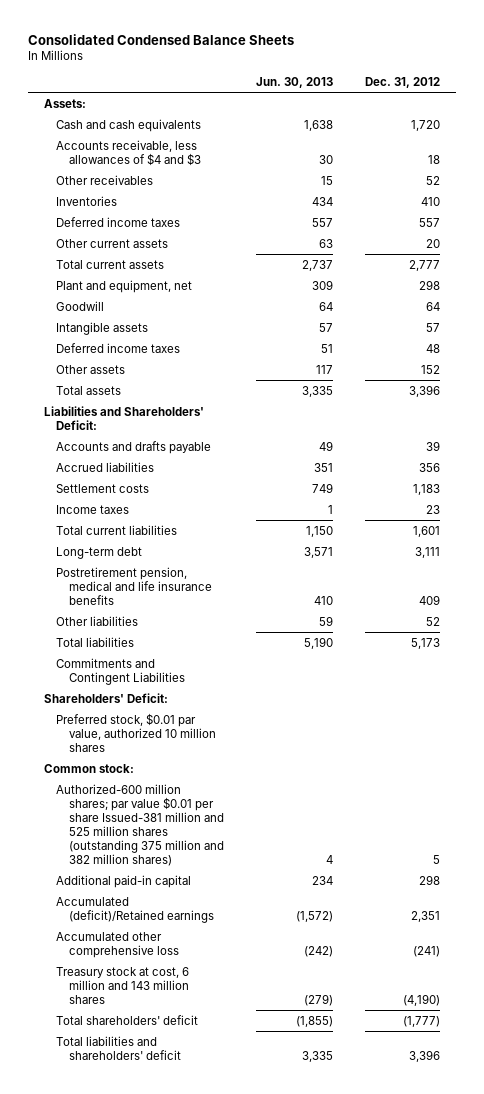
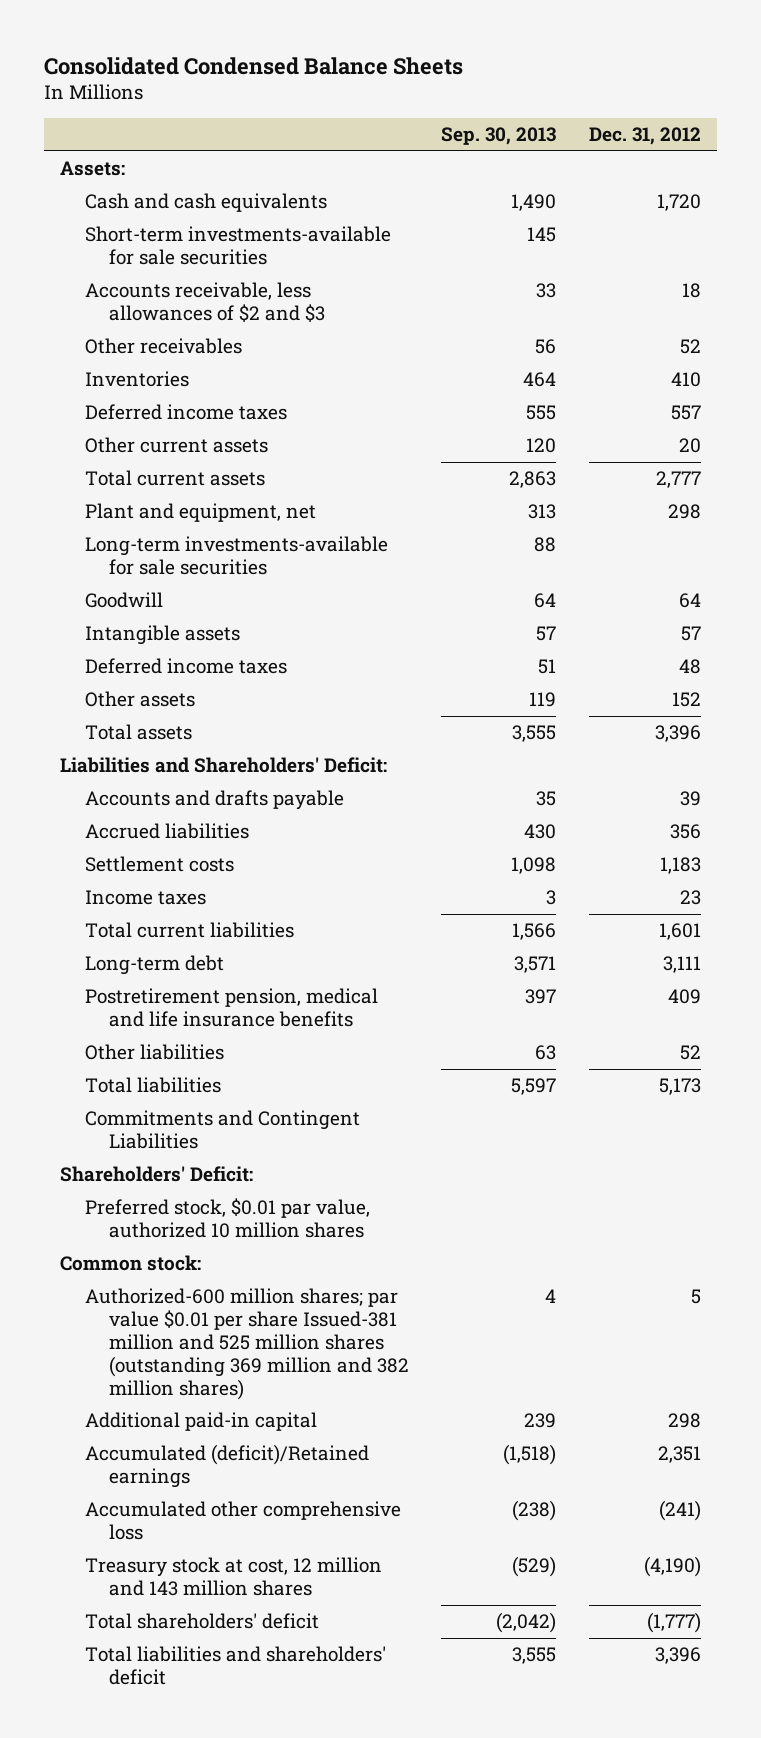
- | Jun. 30, 2013 | Dec. 31, 2012
+ | Sep. 30, 2013 | Dec. 31, 2012
- Accounts receivable, less allowances of $4 and $3 | 30 | 18
+ Short-term investments-available for sale securities | 145 |
+ Accounts receivable, less allowances of $2 and $3 | 33 | 18
+ Long-term investments-available for sale securities | 88 |
- Authorized-600 million shares; par value $0.01 per share Issued-381 million and 525 million shares (outstanding 375 million and 382 million shares) | 4 | 5
+ Authorized-600 million shares; par value $0.01 per share Issued-381 million and 525 million shares (outstanding 369 million and 382 million shares) | 4 | 5
- Treasury stock at cost, 6 million and 143 million shares | (279) | (4,190)
+ Treasury stock at cost, 12 million and 143 million shares | (529) | (4,190)

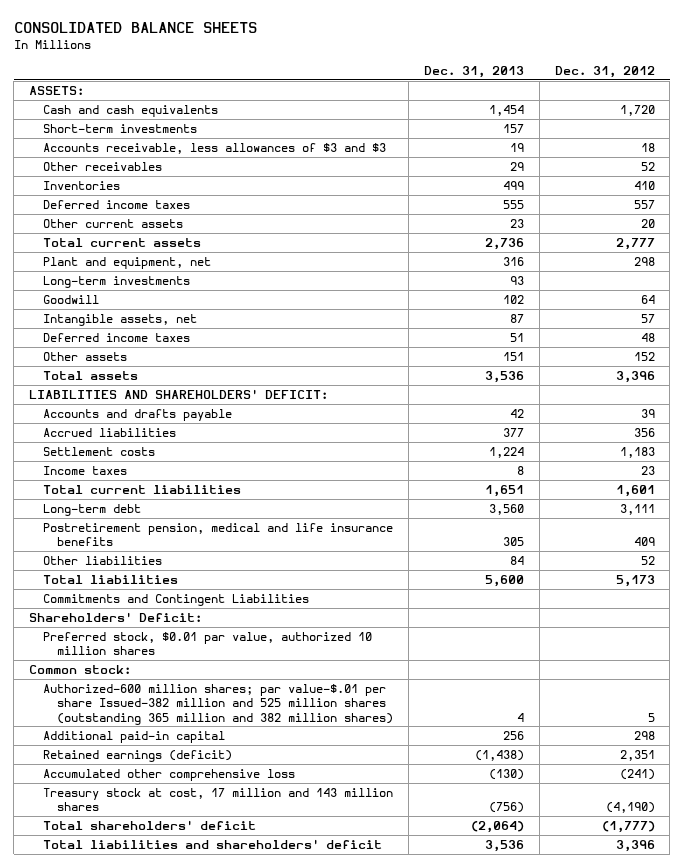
- Consolidated Condensed Balance Sheets
+ CONSOLIDATED BALANCE SHEETS
- | Sep. 30, 2013 | Dec. 31, 2012
+ | Dec. 31, 2013 | Dec. 31, 2012
- Assets:
+ ASSETS:
- Short-term investments-available for sale securities | 145 |
- Accounts receivable, less allowances of $2 and $3 | 33 | 18
+ Short-term investments | 157 |
+ Accounts receivable, less allowances of $3 and $3 | 19 | 18
- Long-term investments-available for sale securities | 88 |
+ Long-term investments | 93 |
- Intangible assets | 57 | 57
+ Intangible assets, net | 87 | 57
- Liabilities and Shareholders' Deficit:
+ LIABILITIES AND SHAREHOLDERS' DEFICIT:
- Authorized-600 million shares; par value $0.01 per share Issued-381 million and 525 million shares (outstanding 369 million and 382 million shares) | 4 | 5
+ Authorized-600 million shares; par value-$.01 per share Issued-382 million and 525 million shares (outstanding 365 million and 382 million shares) | 4 | 5
- Accumulated (deficit)/Retained earnings | (1,518) | 2,351
+ Retained earnings (deficit) | (1,438) | 2,351
- Treasury stock at cost, 12 million and 143 million shares | (529) | (4,190)
+ Treasury stock at cost, 17 million and 143 million shares | (756) | (4,190)

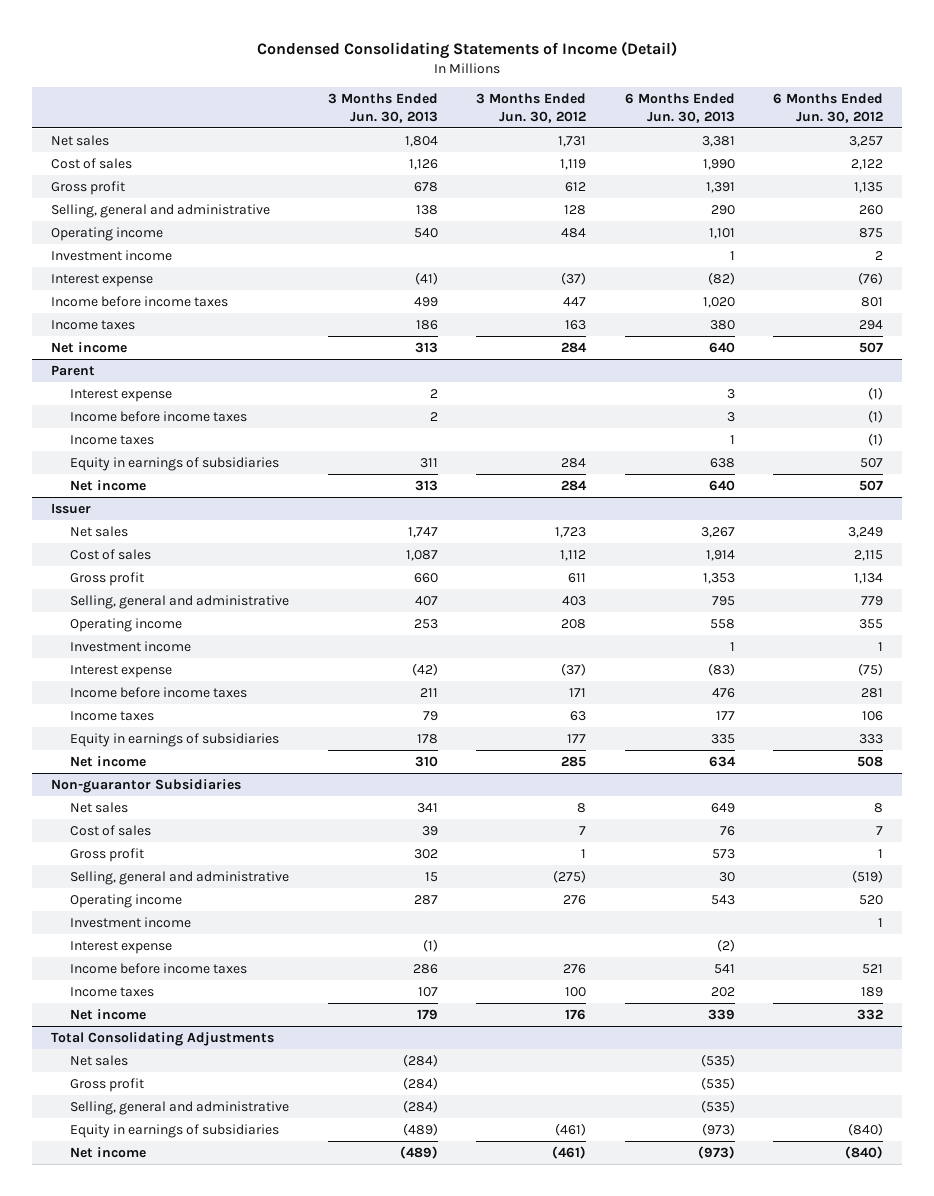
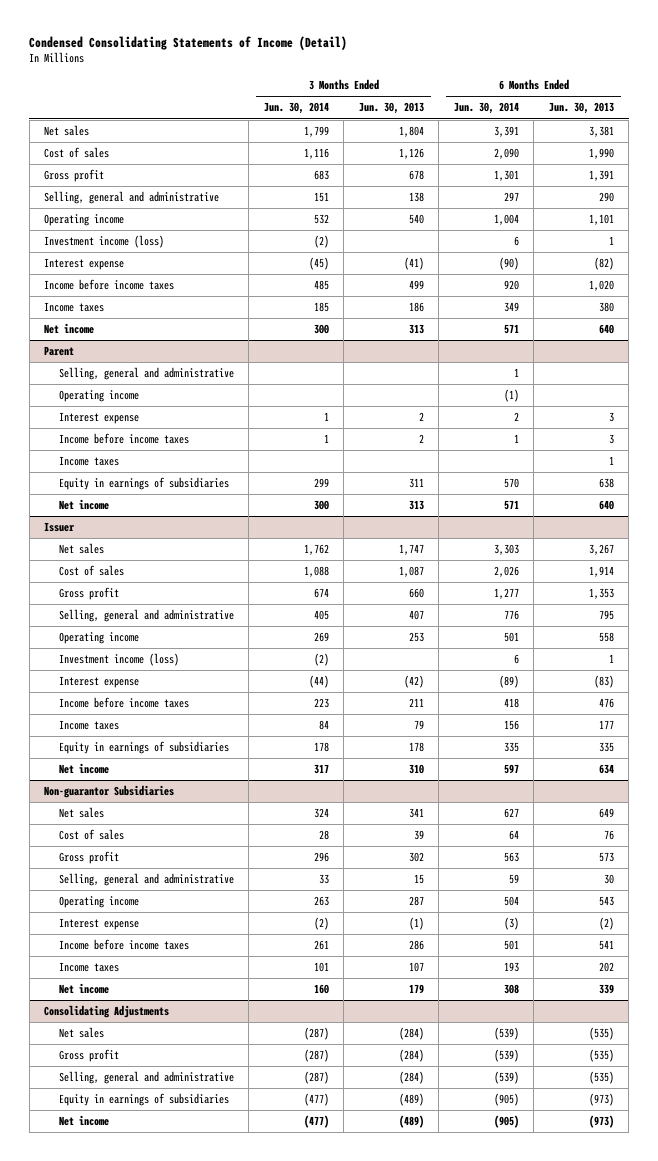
- | 3 Months Ended Jun. 30, 2013 | 3 Months Ended Jun. 30, 2012 | 6 Months Ended Jun. 30, 2013 | 6 Months Ended Jun. 30, 2012
+ | 3 Months Ended Jun. 30, 2014 | 3 Months Ended Jun. 30, 2013 | 6 Months Ended Jun. 30, 2014 | 6 Months Ended Jun. 30, 2013
- Investment income | | | 1 | 2
+ Investment income (loss) | (2) | | 6 | 1
@ Parent
+ Selling, general and administrative | | | 1 |
+ Operating income | | | (1) |
@ Issuer
- Investment income | | | 1 | 1
+ Investment income (loss) | (2) | | 6 | 1
@ Non-guarantor Subsidiaries
- Investment income | | | | 1
- Total Consolidating Adjustments
+ Consolidating Adjustments

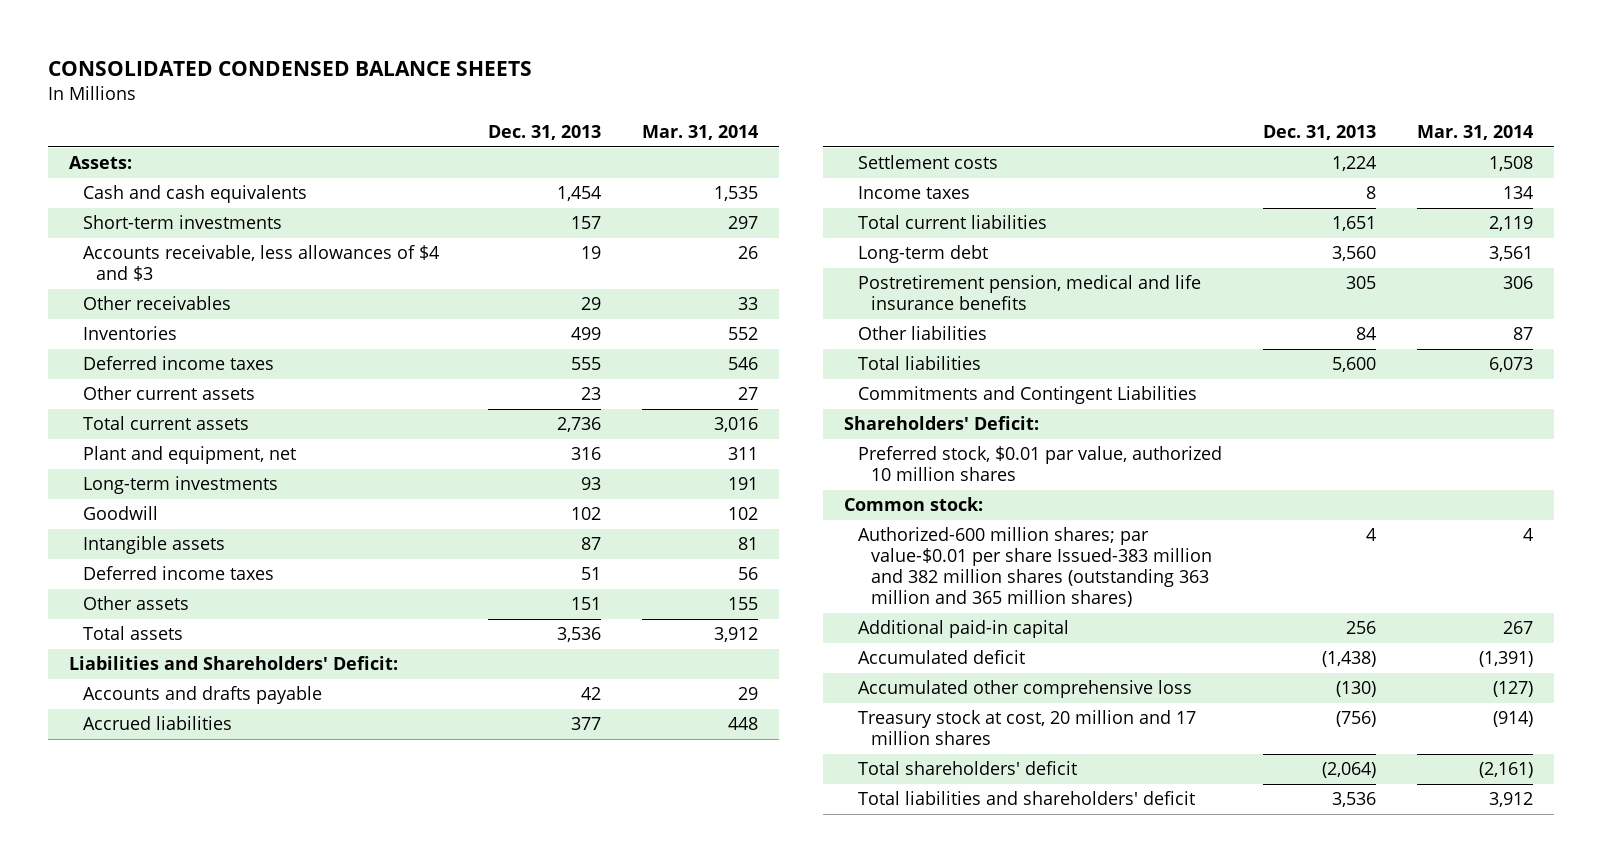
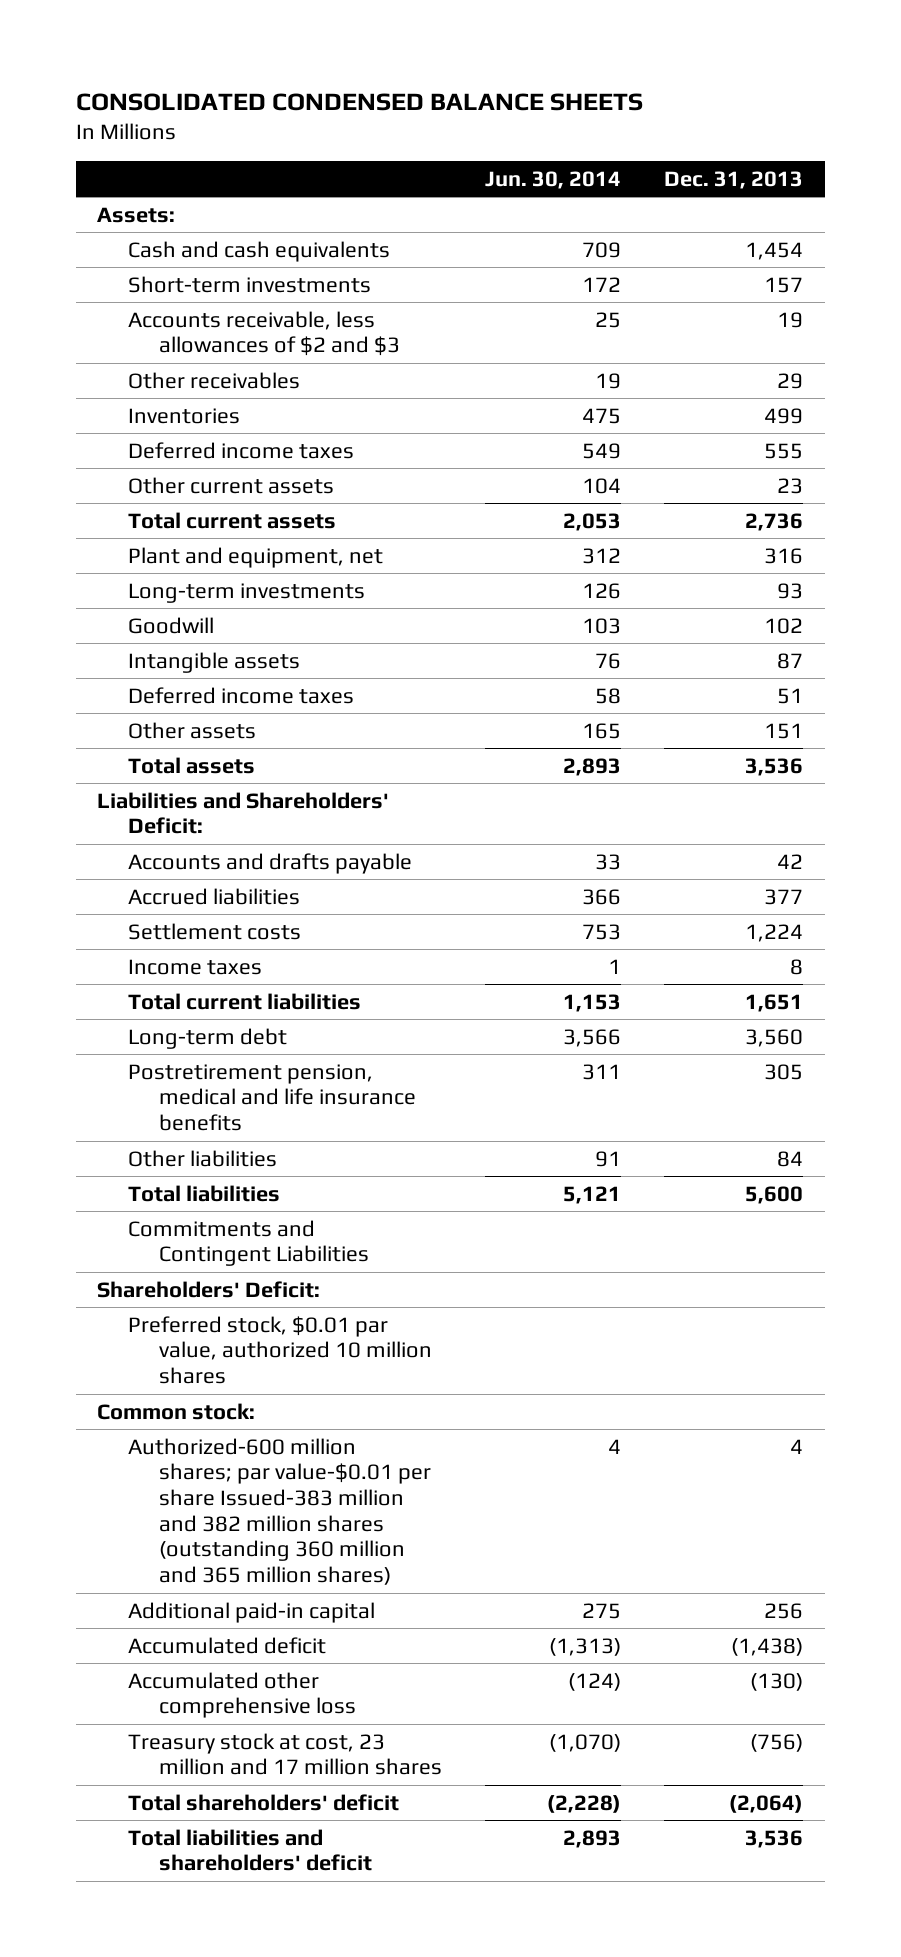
- | Dec. 31, 2013 | Mar. 31, 2014
+ | Jun. 30, 2014 | Dec. 31, 2013
- Accounts receivable, less allowances of $4 and $3 | 19 | 26
+ Accounts receivable, less allowances of $2 and $3 | 25 | 19
- Authorized-600 million shares; par value-$0.01 per share Issued-383 million and 382 million shares (outstanding 363 million and 365 million shares) | 4 | 4
+ Authorized-600 million shares; par value-$0.01 per share Issued-383 million and 382 million shares (outstanding 360 million and 365 million shares) | 4 | 4
- Treasury stock at cost, 20 million and 17 million shares | (756) | (914)
+ Treasury stock at cost, 23 million and 17 million shares | (1,070) | (756)

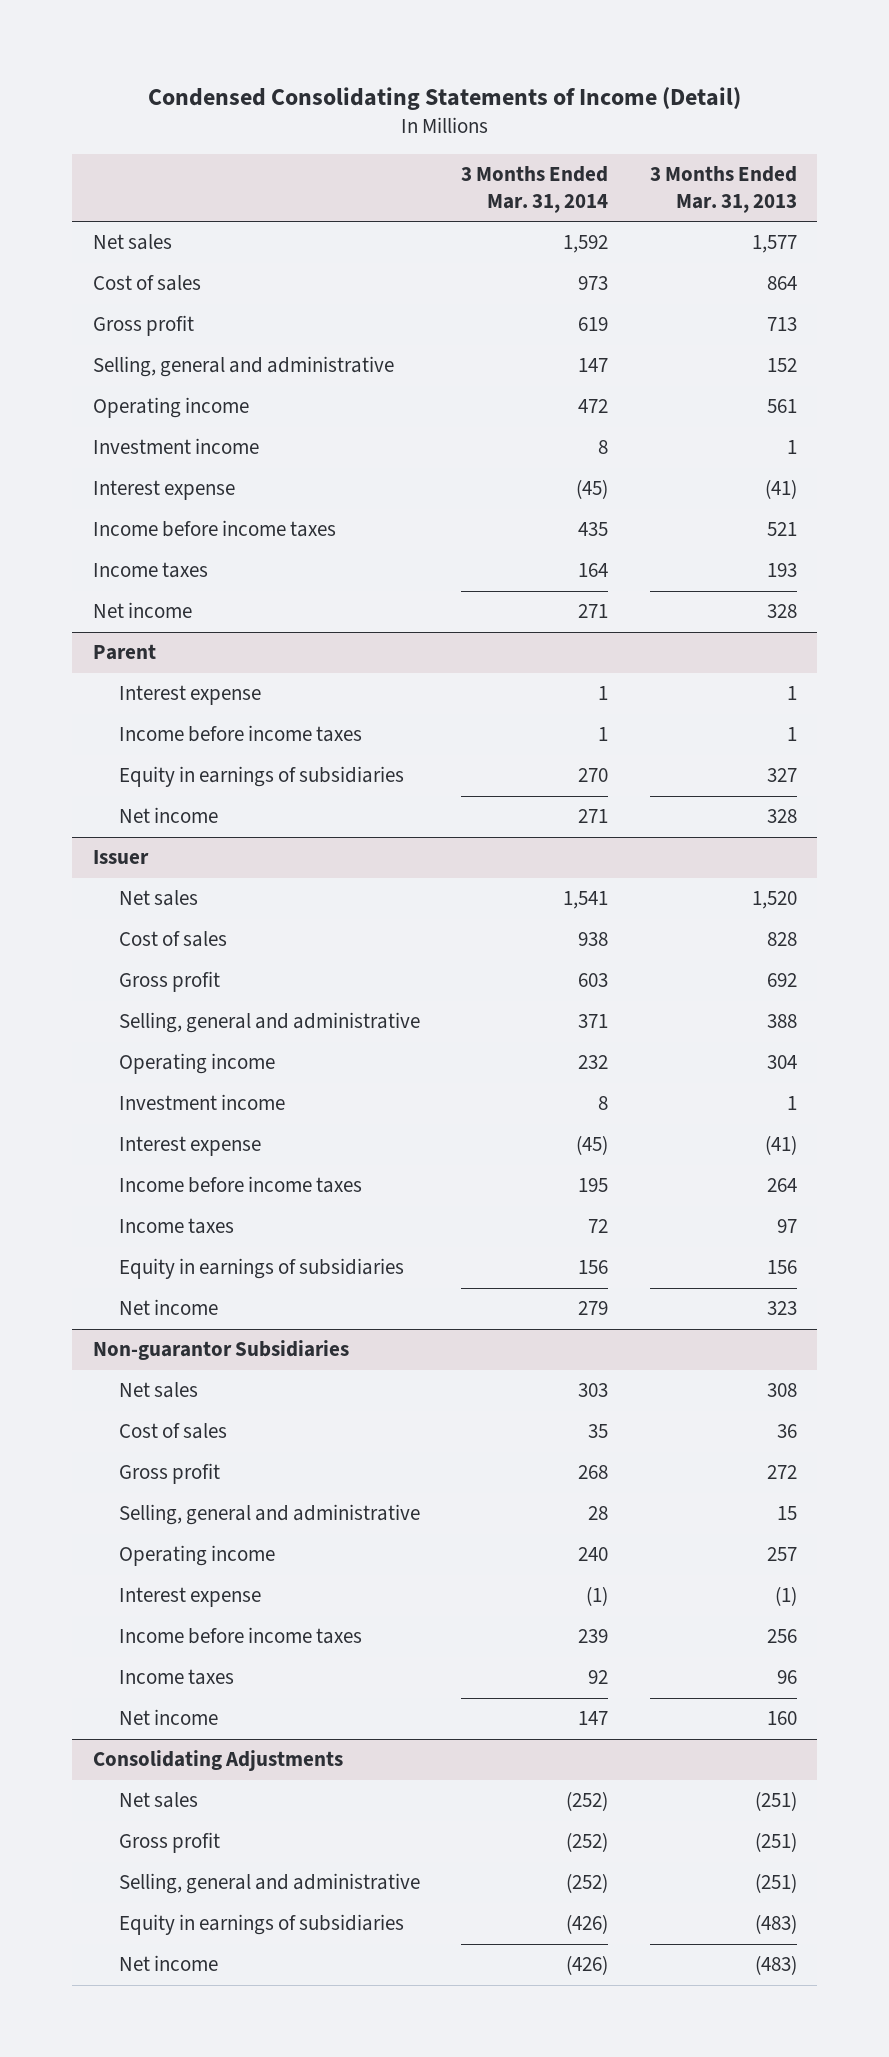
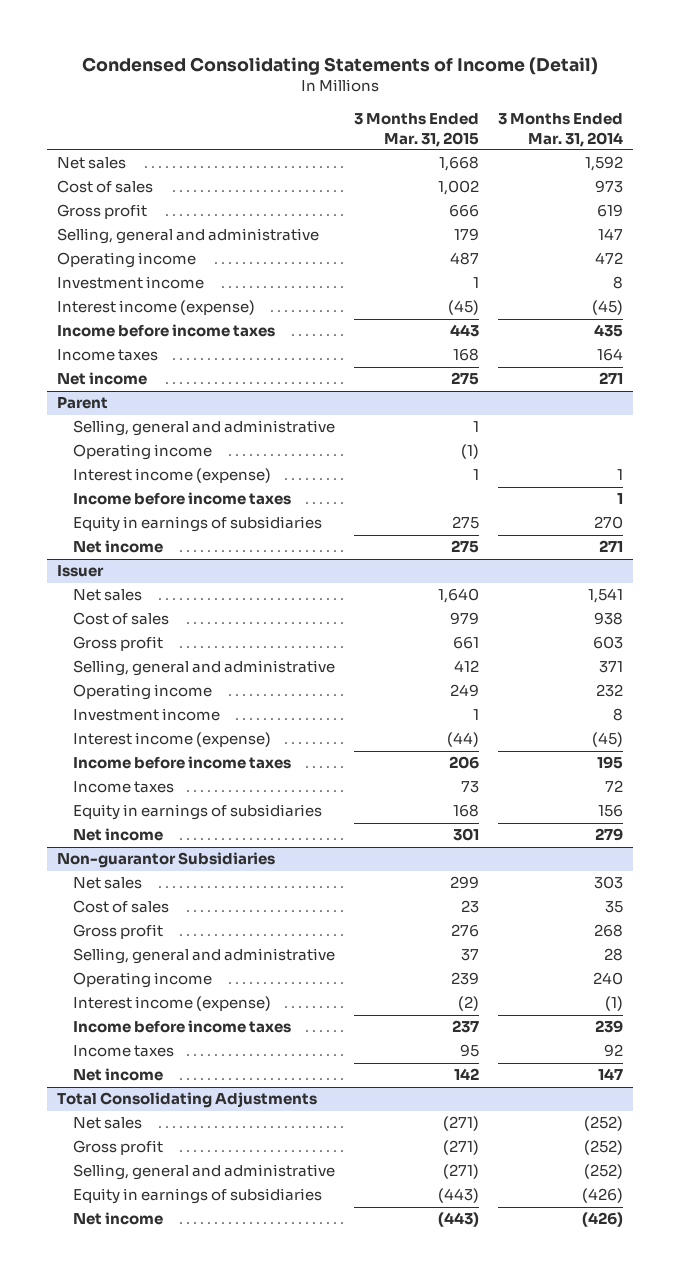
- | 3 Months Ended Mar. 31, 2014 | 3 Months Ended Mar. 31, 2013
+ | 3 Months Ended Mar. 31, 2015 | 3 Months Ended Mar. 31, 2014
- Interest expense | (45) | (41)
+ Interest income (expense) | (45) | (45)
@ Parent
- Interest expense | 1 | 1
+ Selling, general and administrative | 1 |
+ Operating income | (1) |
+ Interest income (expense) | 1 | 1
@ Issuer
- Interest expense | (45) | (41)
+ Interest income (expense) | (44) | (45)
@ Non-guarantor Subsidiaries
- Interest expense | (1) | (1)
+ Interest income (expense) | (2) | (1)
- Consolidating Adjustments
+ Total Consolidating Adjustments

